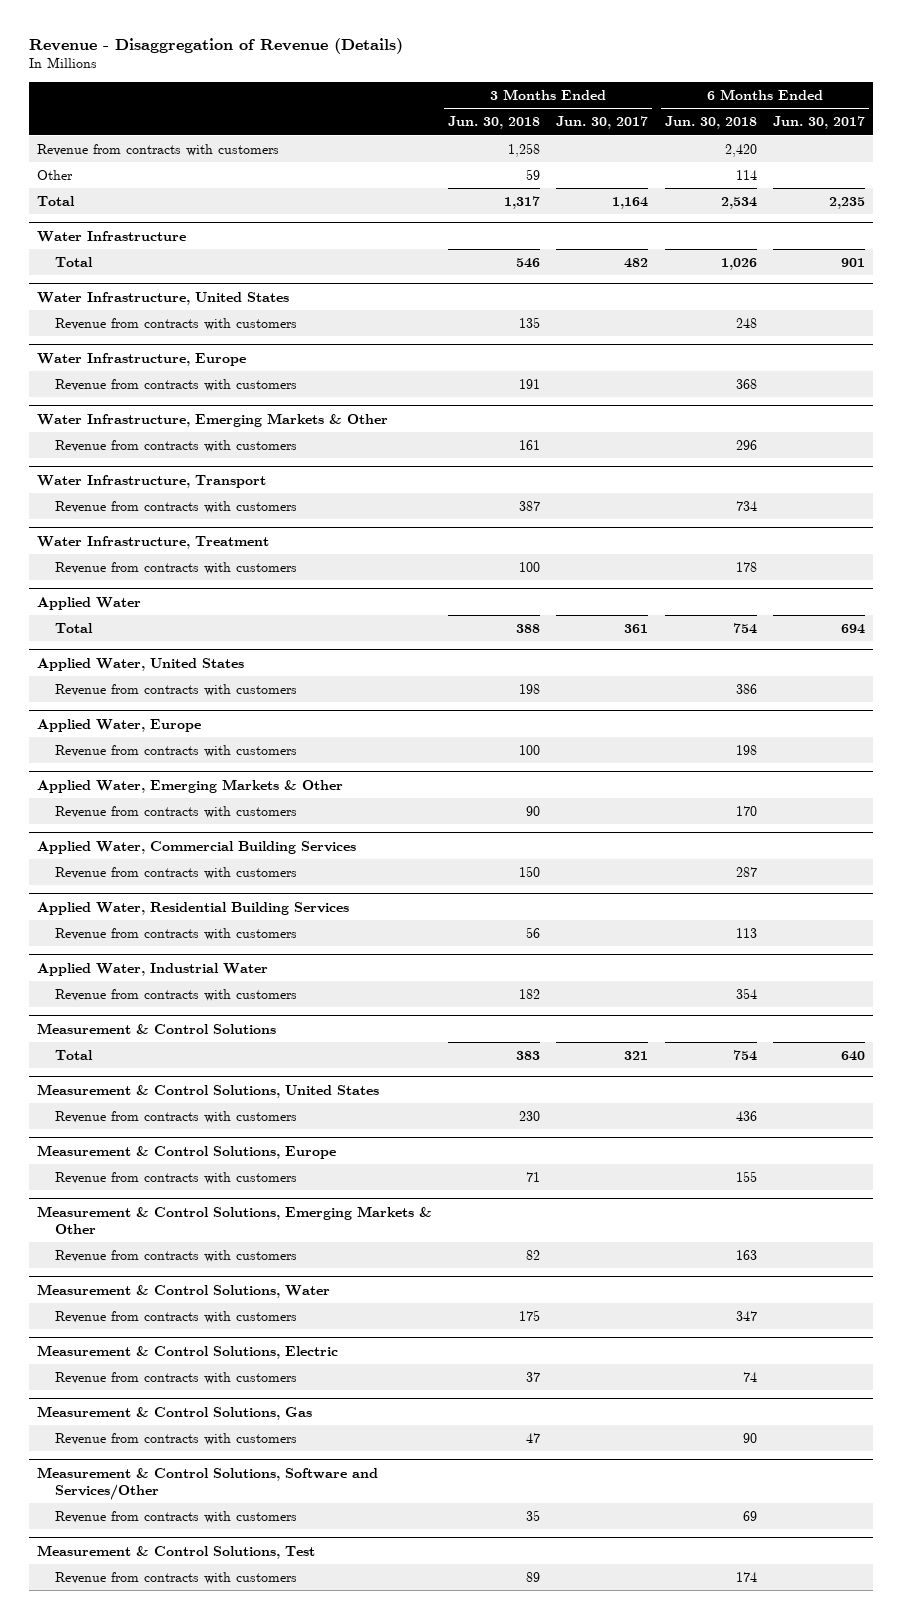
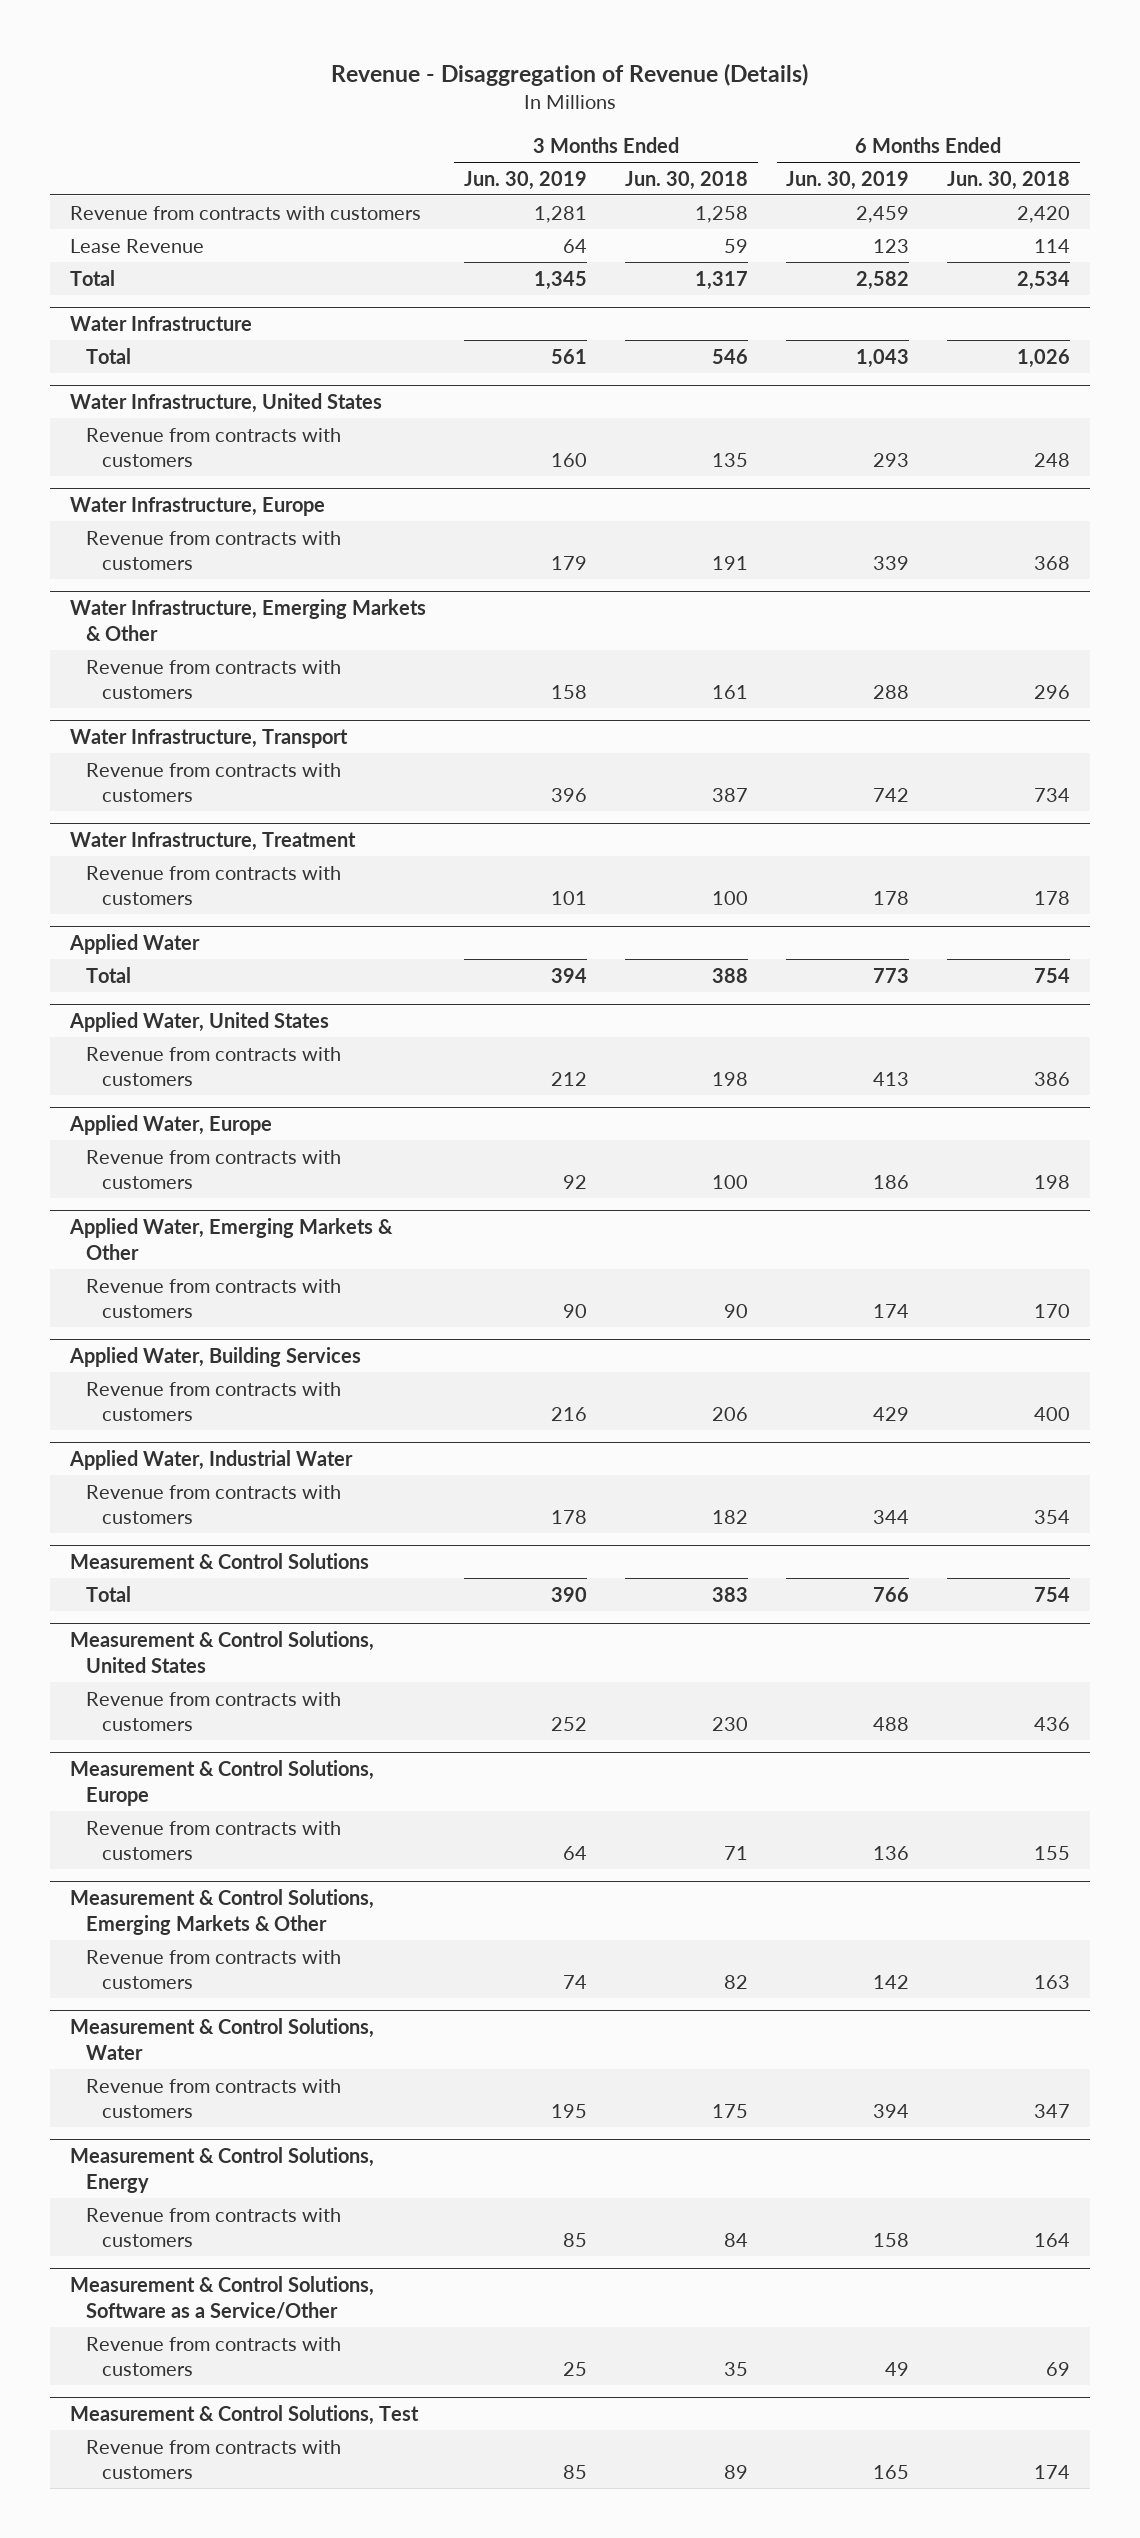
- | 3 Months Ended Jun. 30, 2018 | 3 Months Ended Jun. 30, 2017 | 6 Months Ended Jun. 30, 2018 | 6 Months Ended Jun. 30, 2017
+ | 3 Months Ended Jun. 30, 2019 | 3 Months Ended Jun. 30, 2018 | 6 Months Ended Jun. 30, 2019 | 6 Months Ended Jun. 30, 2018
- Other | 59 | | 114 |
+ Lease Revenue | 64 | 59 | 123 | 114
- Applied Water, Commercial Building Services
- Revenue from contracts with customers | 150 | | 287 |
- Applied Water, Residential Building Services
- Revenue from contracts with customers | 56 | | 113 |
+ Applied Water, Building Services
+ Revenue from contracts with customers | 216 | 206 | 429 | 400
- Measurement & Control Solutions, Electric
- Revenue from contracts with customers | 37 | | 74 |
- Measurement & Control Solutions, Gas
- Revenue from contracts with customers | 47 | | 90 |
- Measurement & Control Solutions, Software and Services/Other
+ Measurement & Control Solutions, Energy
+ Revenue from contracts with customers | 85 | 84 | 158 | 164
+ Measurement & Control Solutions, Software as a Service/Other

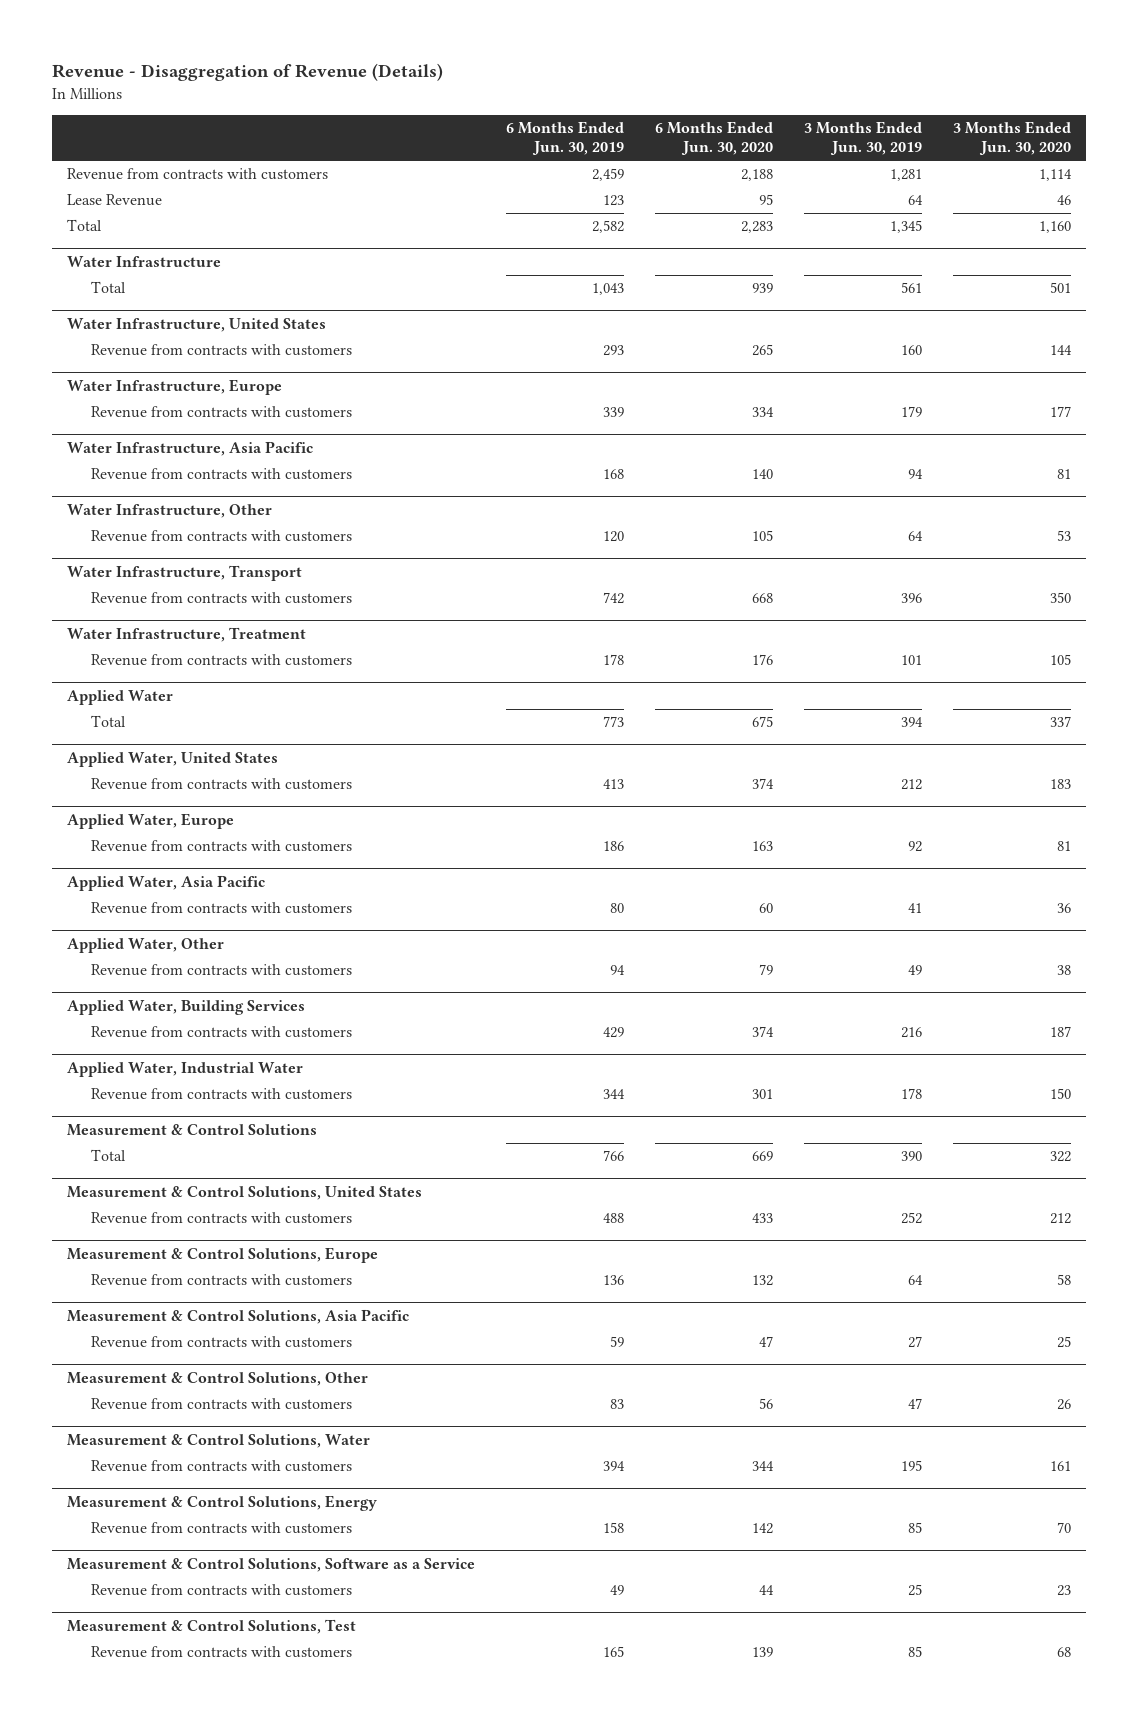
- | 3 Months Ended Jun. 30, 2019 | 3 Months Ended Jun. 30, 2018 | 6 Months Ended Jun. 30, 2019 | 6 Months Ended Jun. 30, 2018
+ | 6 Months Ended Jun. 30, 2019 | 6 Months Ended Jun. 30, 2020 | 3 Months Ended Jun. 30, 2019 | 3 Months Ended Jun. 30, 2020
- Water Infrastructure, Emerging Markets & Other
- Revenue from contracts with customers | 158 | 161 | 288 | 296
+ Water Infrastructure, Asia Pacific
+ Revenue from contracts with customers | 168 | 140 | 94 | 81
+ Water Infrastructure, Other
+ Revenue from contracts with customers | 120 | 105 | 64 | 53
- Applied Water, Emerging Markets & Other
- Revenue from contracts with customers | 90 | 90 | 174 | 170
+ Applied Water, Asia Pacific
+ Revenue from contracts with customers | 80 | 60 | 41 | 36
+ Applied Water, Other
+ Revenue from contracts with customers | 94 | 79 | 49 | 38
- Measurement & Control Solutions, Emerging Markets & Other
- Revenue from contracts with customers | 74 | 82 | 142 | 163
+ Measurement & Control Solutions, Asia Pacific
+ Revenue from contracts with customers | 59 | 47 | 27 | 25
+ Measurement & Control Solutions, Other
+ Revenue from contracts with customers | 83 | 56 | 47 | 26
- Measurement & Control Solutions, Software as a Service/Other
+ Measurement & Control Solutions, Software as a Service

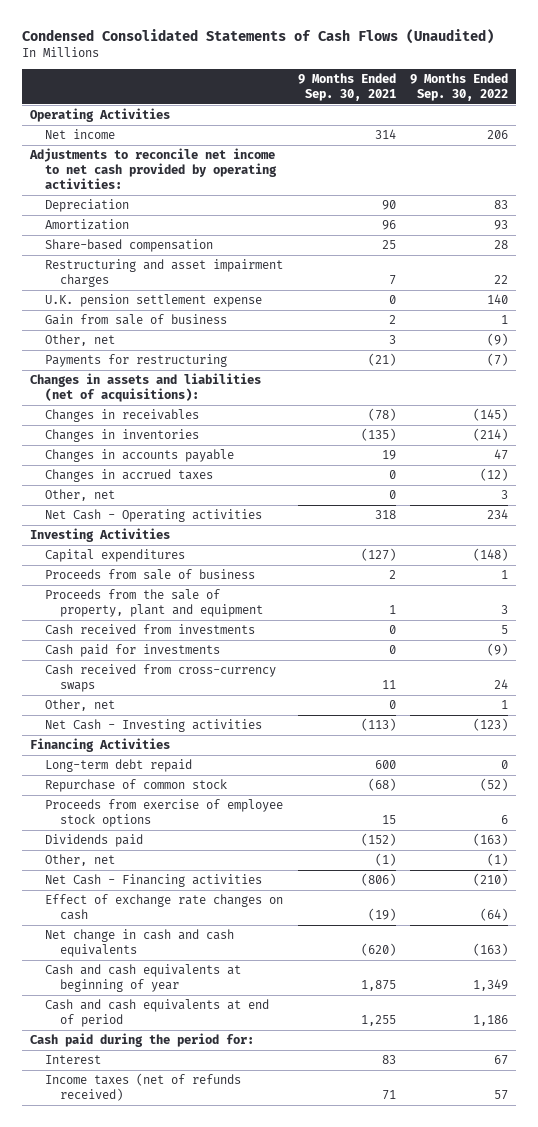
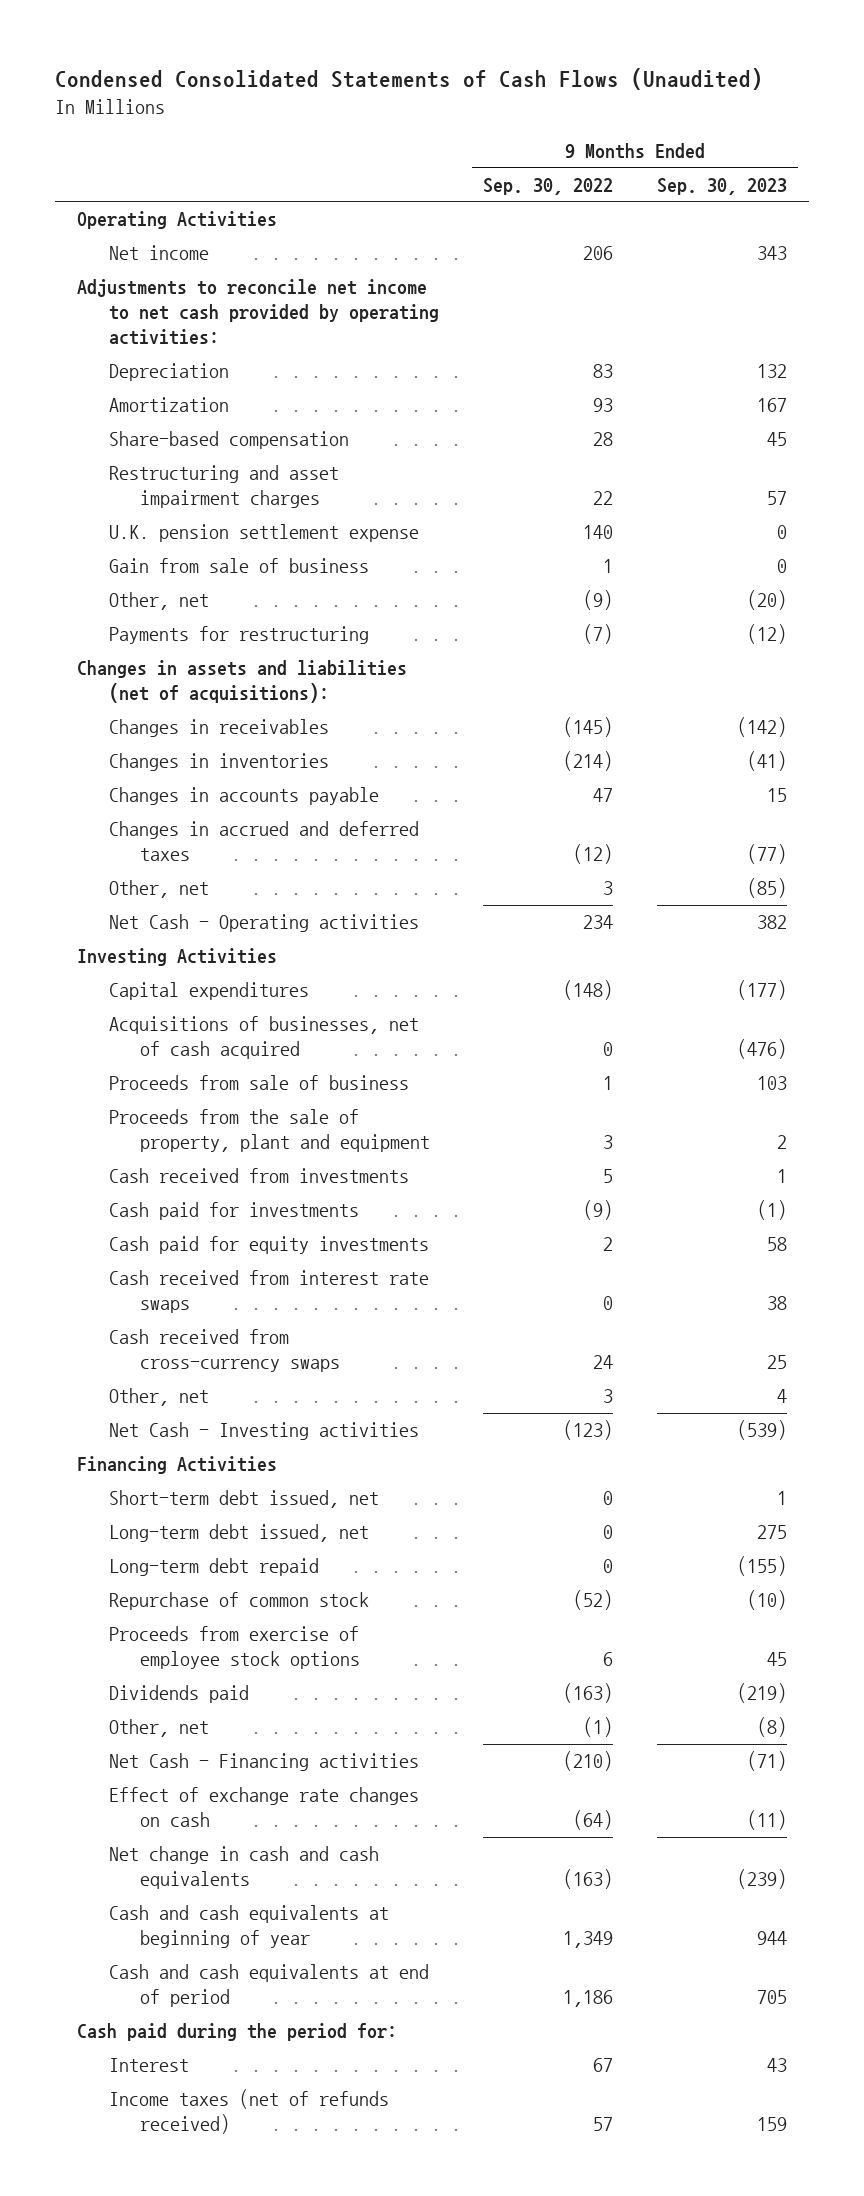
- | 9 Months Ended Sep. 30, 2021 | 9 Months Ended Sep. 30, 2022
+ | 9 Months Ended Sep. 30, 2022 | 9 Months Ended Sep. 30, 2023
- Changes in accrued taxes | 0 | (12)
+ Changes in accrued and deferred taxes | (12) | (77)
+ Acquisitions of businesses, net of cash acquired | 0 | (476)
+ Cash paid for equity investments | 2 | 58
+ Cash received from interest rate swaps | 0 | 38
- Other, net | 0 | 1
+ Other, net | 3 | 4
+ Short-term debt issued, net | 0 | 1
+ Long-term debt issued, net | 0 | 275

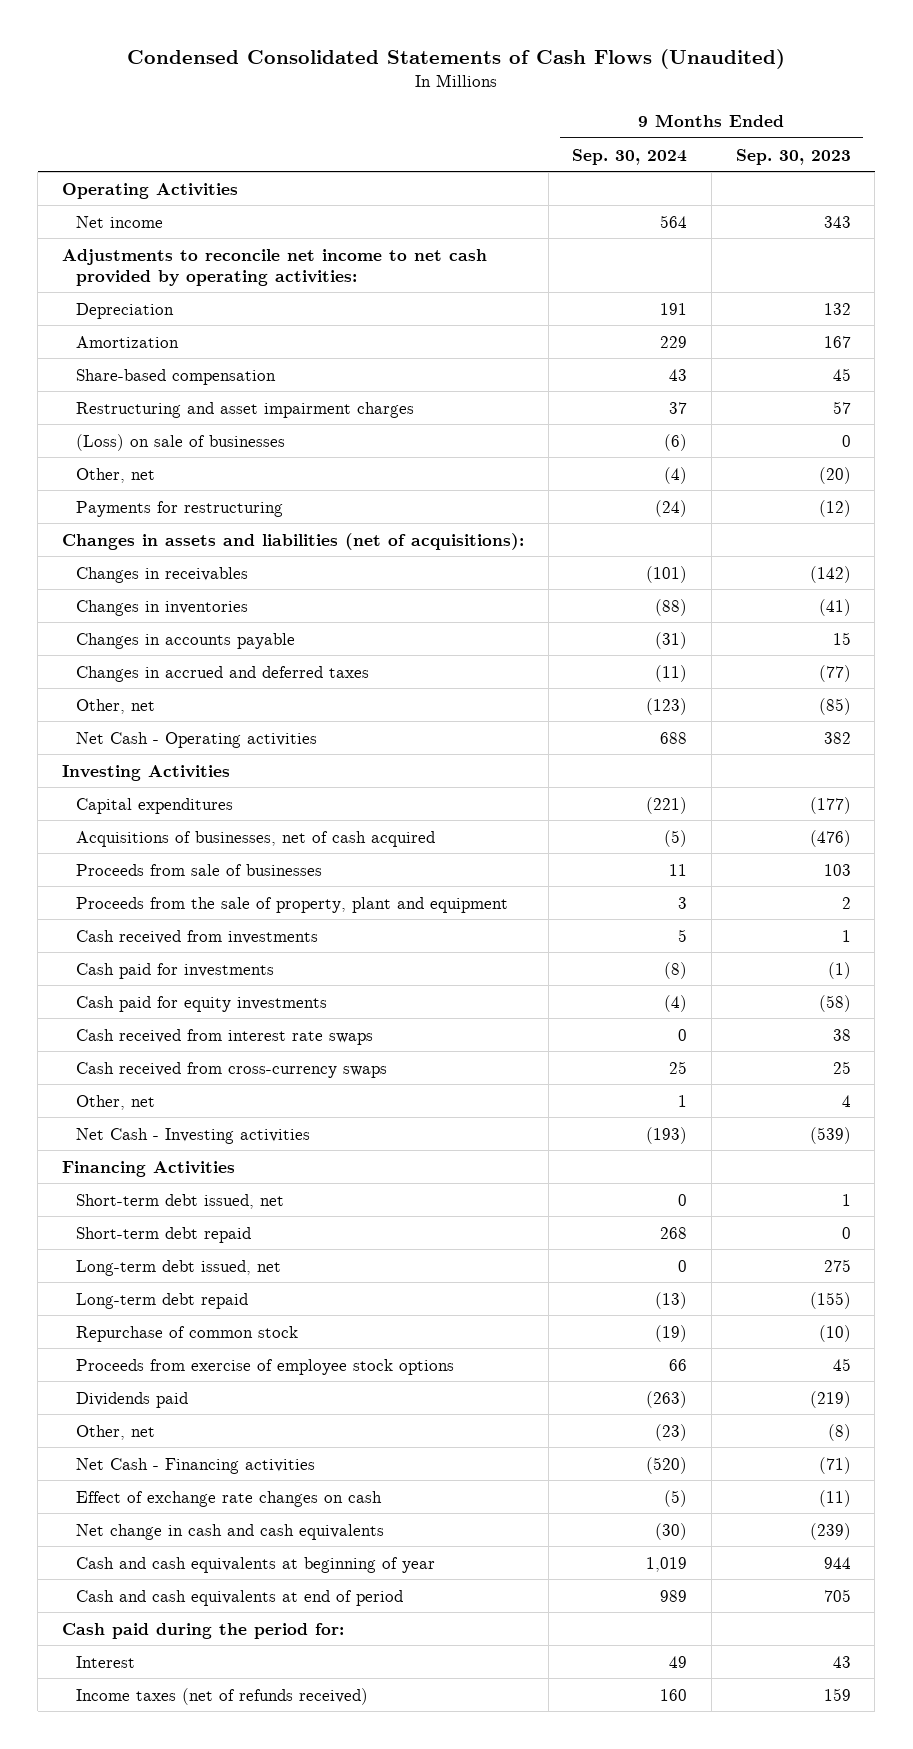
- | 9 Months Ended Sep. 30, 2022 | 9 Months Ended Sep. 30, 2023
+ | 9 Months Ended Sep. 30, 2024 | 9 Months Ended Sep. 30, 2023
- U.K. pension settlement expense | 140 | 0
- Gain from sale of business | 1 | 0
+ (Loss) on sale of businesses | (6) | 0
- Proceeds from sale of business | 1 | 103
+ Proceeds from sale of businesses | 11 | 103
- Cash paid for equity investments | 2 | 58
+ Cash paid for equity investments | (4) | (58)
+ Short-term debt repaid | 268 | 0

